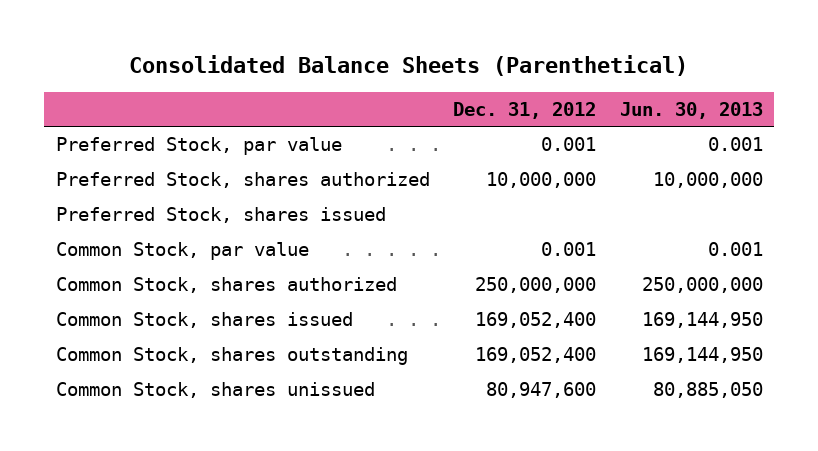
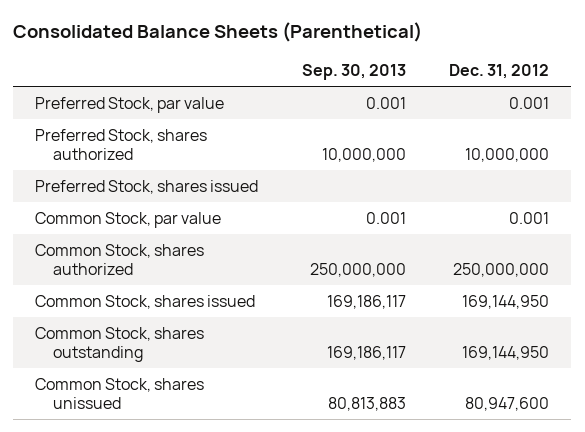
- | Dec. 31, 2012 | Jun. 30, 2013
+ | Sep. 30, 2013 | Dec. 31, 2012
- Common Stock, shares issued | 169,052,400 | 169,144,950
- Common Stock, shares outstanding | 169,052,400 | 169,144,950
+ Common Stock, shares issued | 169,186,117 | 169,144,950
+ Common Stock, shares outstanding | 169,186,117 | 169,144,950

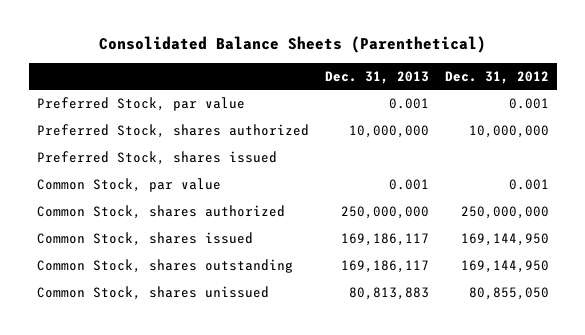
- | Sep. 30, 2013 | Dec. 31, 2012
+ | Dec. 31, 2013 | Dec. 31, 2012
- Common Stock, shares unissued | 80,813,883 | 80,947,600
+ Common Stock, shares unissued | 80,813,883 | 80,855,050

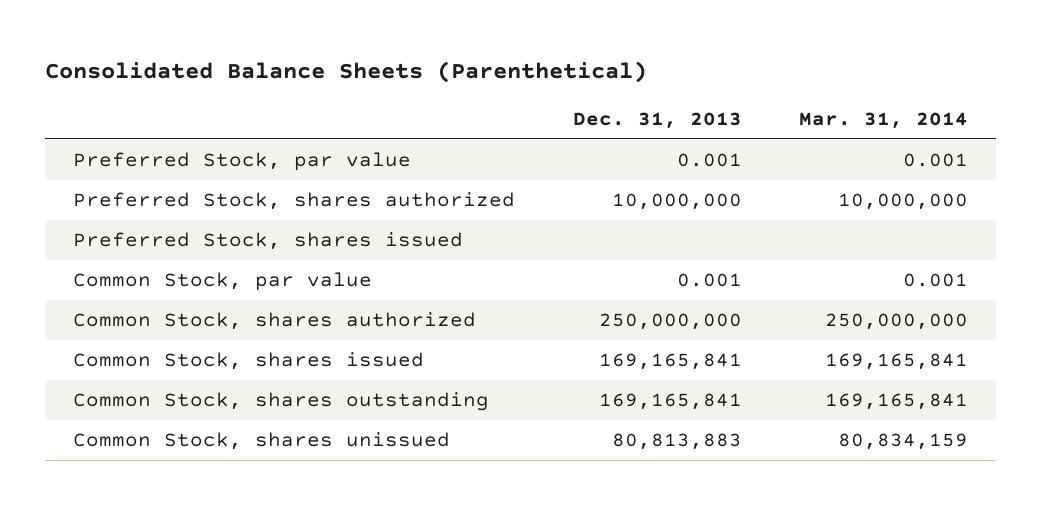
- | Dec. 31, 2013 | Dec. 31, 2012
+ | Dec. 31, 2013 | Mar. 31, 2014
- Common Stock, shares issued | 169,186,117 | 169,144,950
- Common Stock, shares outstanding | 169,186,117 | 169,144,950
+ Common Stock, shares issued | 169,165,841 | 169,165,841
+ Common Stock, shares outstanding | 169,165,841 | 169,165,841

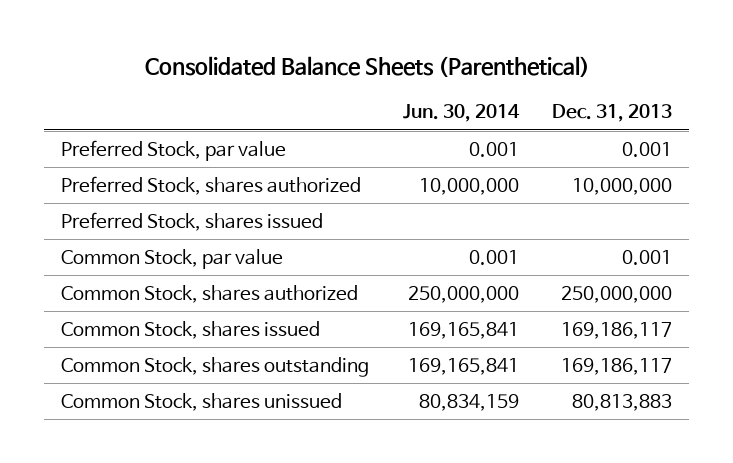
- | Dec. 31, 2013 | Mar. 31, 2014
+ | Jun. 30, 2014 | Dec. 31, 2013
- Common Stock, shares issued | 169,165,841 | 169,165,841
- Common Stock, shares outstanding | 169,165,841 | 169,165,841
+ Common Stock, shares issued | 169,165,841 | 169,186,117
+ Common Stock, shares outstanding | 169,165,841 | 169,186,117

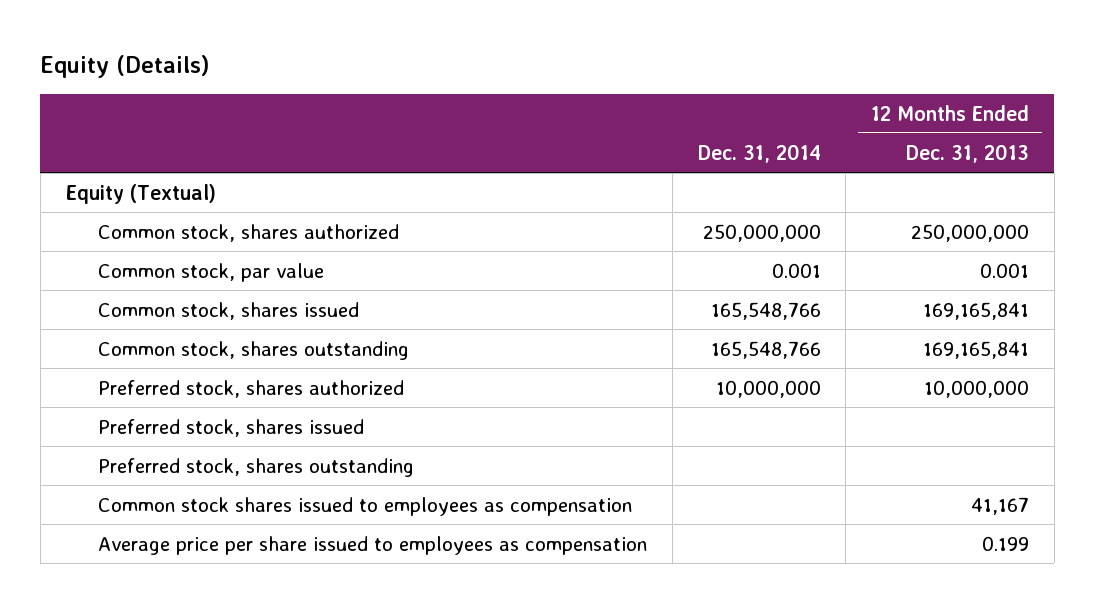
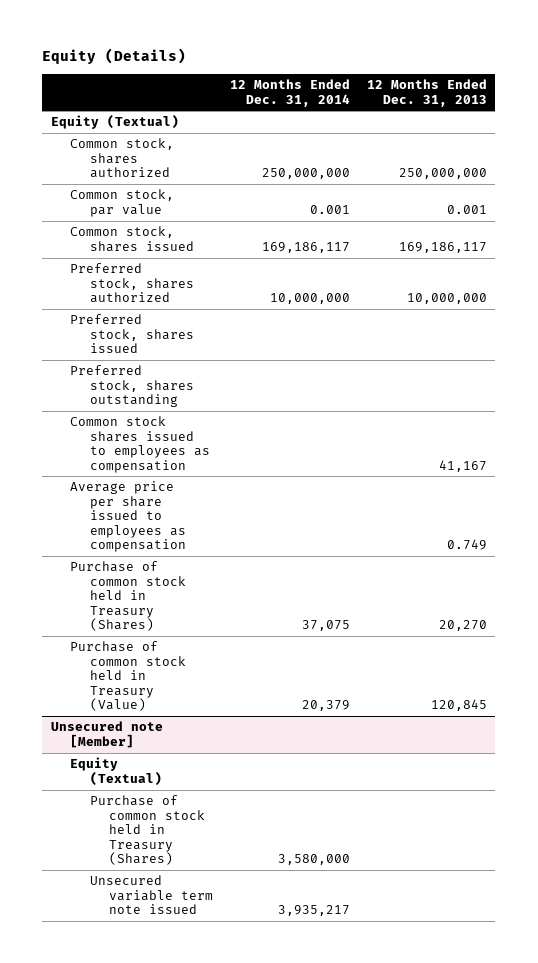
- | Dec. 31, 2014 | 12 Months Ended Dec. 31, 2013
+ | 12 Months Ended Dec. 31, 2014 | 12 Months Ended Dec. 31, 2013
- Common stock, shares issued | 165,548,766 | 169,165,841
- Common stock, shares outstanding | 165,548,766 | 169,165,841
+ Common stock, shares issued | 169,186,117 | 169,186,117
- Average price per share issued to employees as compensation | | 0.199
+ Average price per share issued to employees as compensation | | 0.749
+ Purchase of common stock held in Treasury (Shares) | 37,075 | 20,270
+ Purchase of common stock held in Treasury (Value) | 20,379 | 120,845
+ Unsecured note [Member]
+ Equity (Textual)
+ Purchase of common stock held in Treasury (Shares) | 3,580,000 |
+ Unsecured variable term note issued | 3,935,217 |

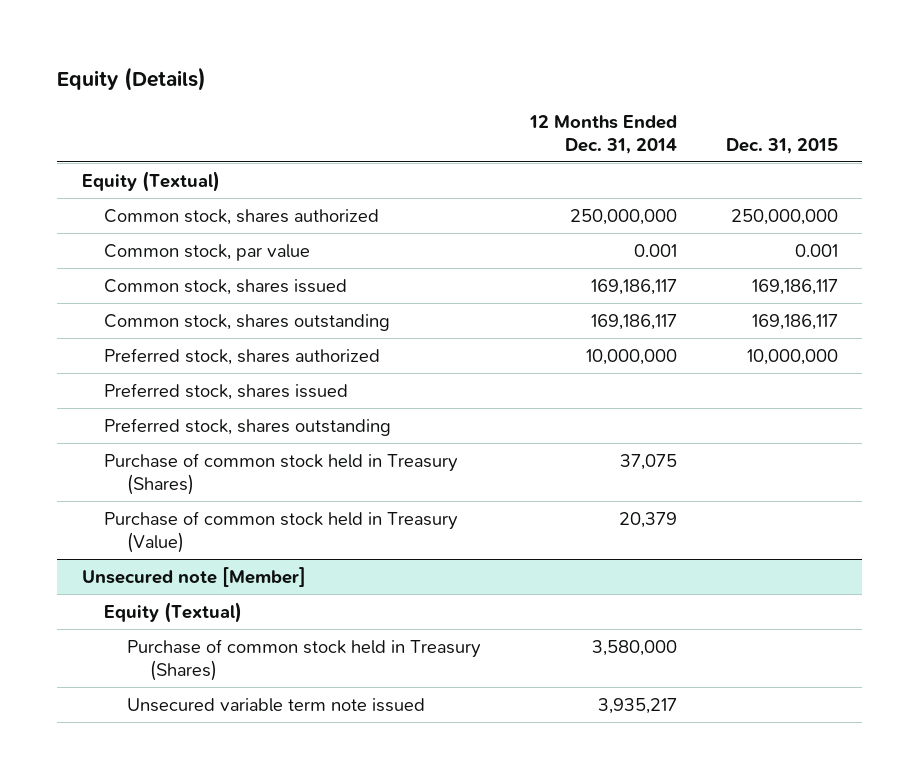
- | 12 Months Ended Dec. 31, 2014 | 12 Months Ended Dec. 31, 2013
+ | 12 Months Ended Dec. 31, 2014 | Dec. 31, 2015
+ Common stock, shares outstanding | 169,186,117 | 169,186,117
- Common stock shares issued to employees as compensation | | 41,167
- Average price per share issued to employees as compensation | | 0.749

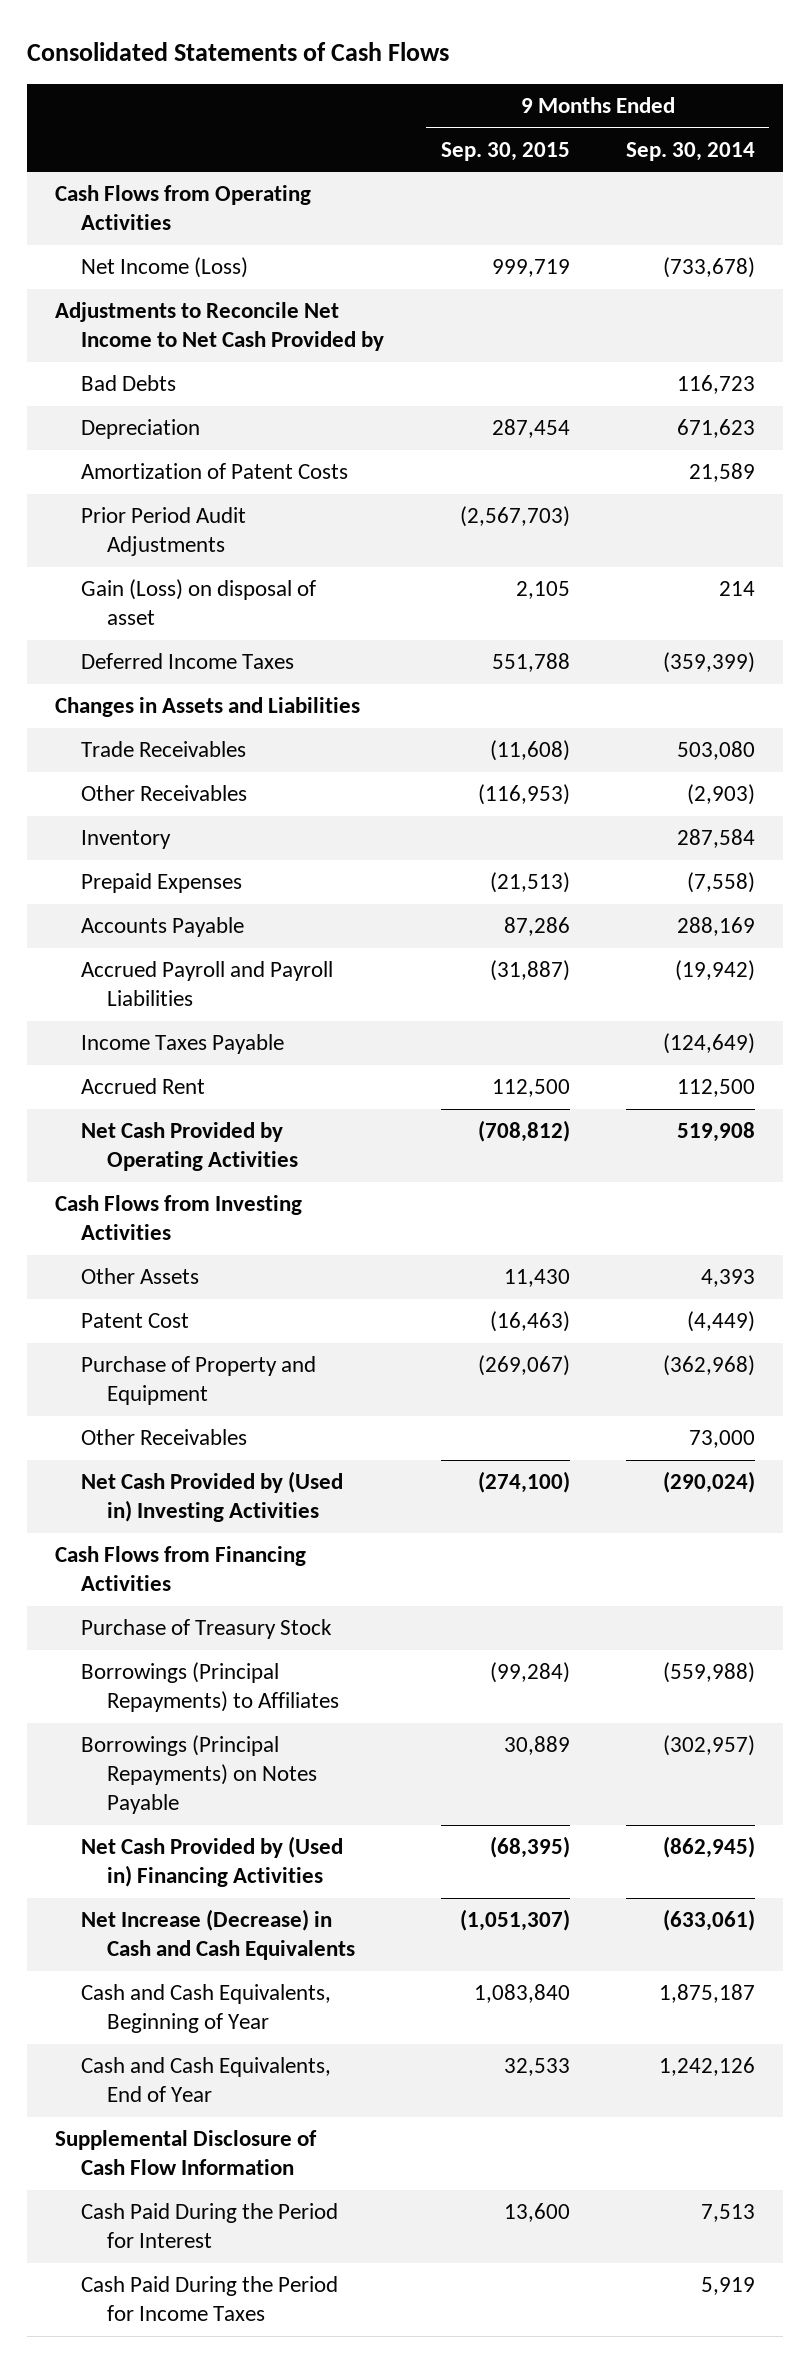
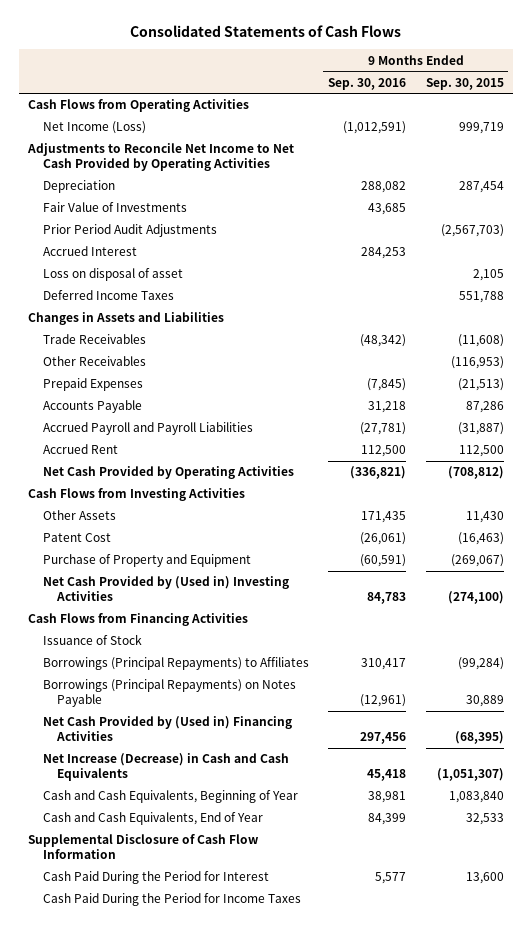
- | 9 Months Ended Sep. 30, 2015 | 9 Months Ended Sep. 30, 2014
+ | 9 Months Ended Sep. 30, 2016 | 9 Months Ended Sep. 30, 2015
- Adjustments to Reconcile Net Income to Net Cash Provided by
- Bad Debts | | 116,723
+ Adjustments to Reconcile Net Income to Net Cash Provided by Operating Activities
- Amortization of Patent Costs | | 21,589
+ Fair Value of Investments | 43,685 |
- Gain (Loss) on disposal of asset | 2,105 | 214
+ Accrued Interest | 284,253 |
+ Loss on disposal of asset | | 2,105
- Inventory | | 287,584
- Income Taxes Payable | | (124,649)
- Other Receivables | | 73,000
- Purchase of Treasury Stock
+ Issuance of Stock

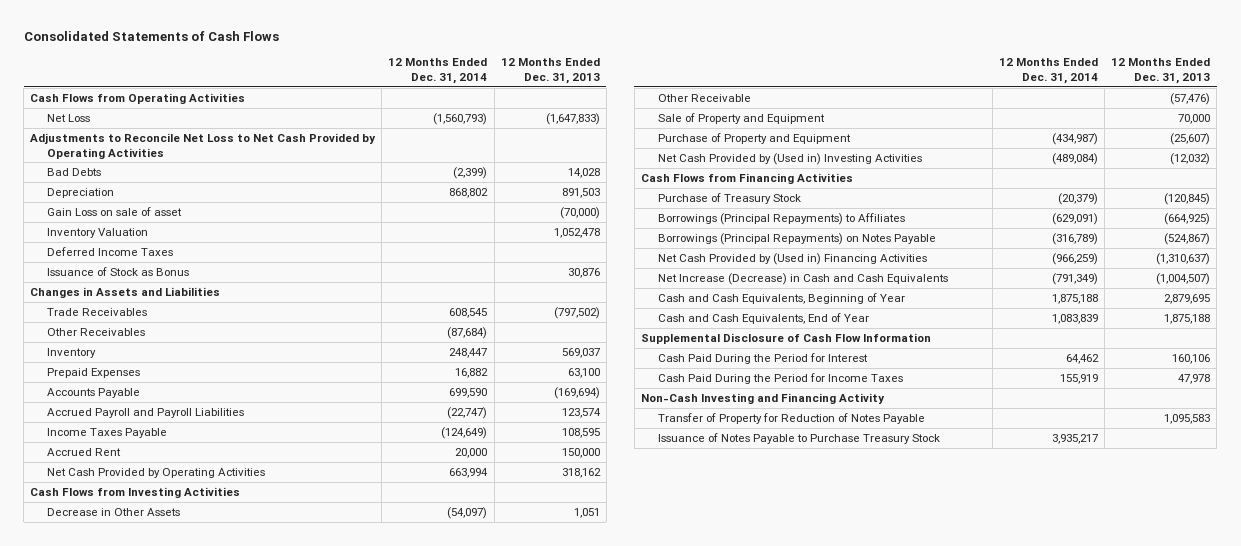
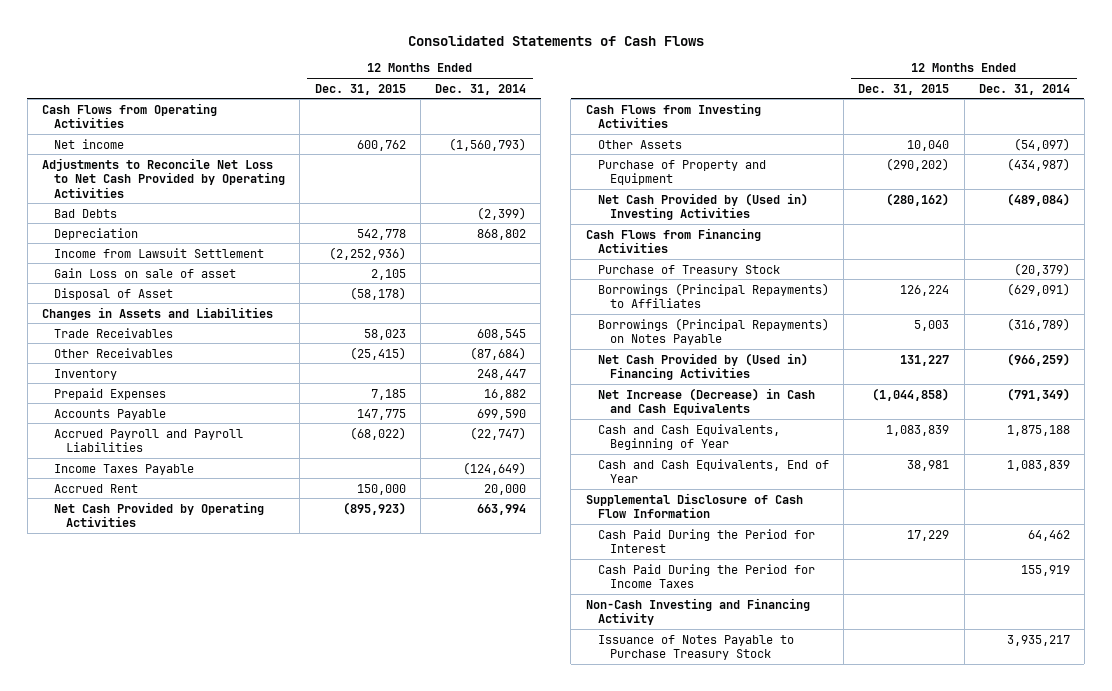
- | 12 Months Ended Dec. 31, 2014 | 12 Months Ended Dec. 31, 2013
+ | 12 Months Ended Dec. 31, 2015 | 12 Months Ended Dec. 31, 2014
- Net Loss | (1,560,793) | (1,647,833)
+ Net income | 600,762 | (1,560,793)
+ Income from Lawsuit Settlement | (2,252,936) |
- Inventory Valuation | | 1,052,478
- Deferred Income Taxes
- Issuance of Stock as Bonus | | 30,876
+ Disposal of Asset | (58,178) |
- Decrease in Other Assets | (54,097) | 1,051
- Other Receivable | | (57,476)
- Sale of Property and Equipment | | 70,000
+ Other Assets | 10,040 | (54,097)
- Transfer of Property for Reduction of Notes Payable | | 1,095,583

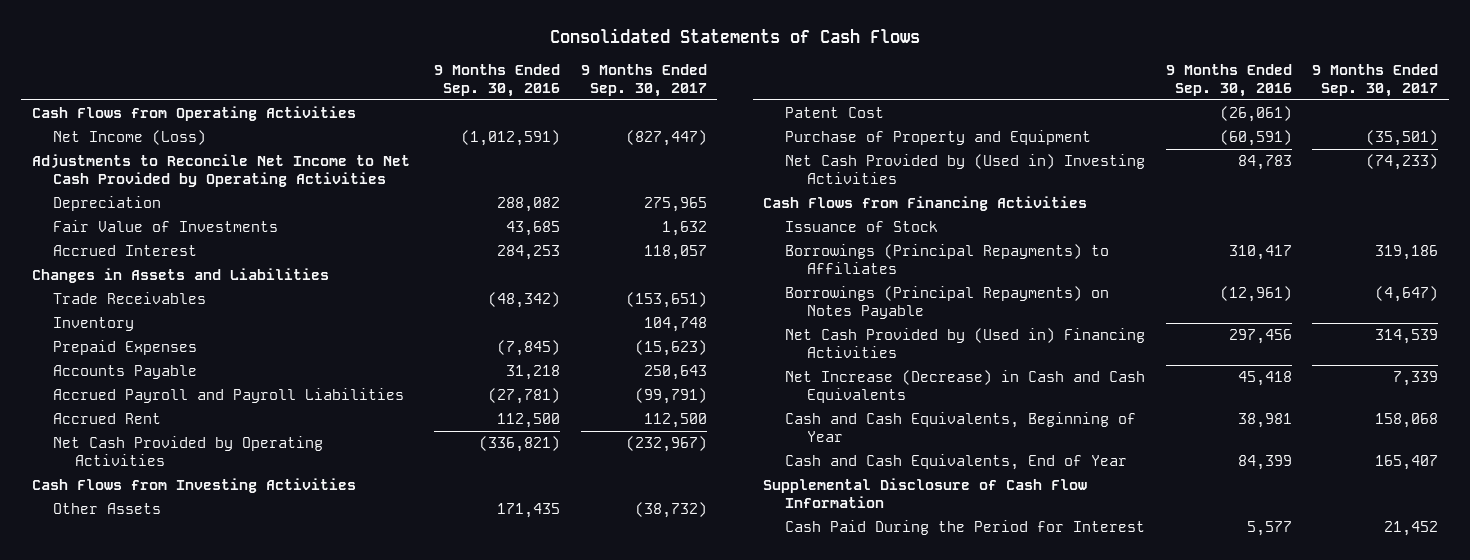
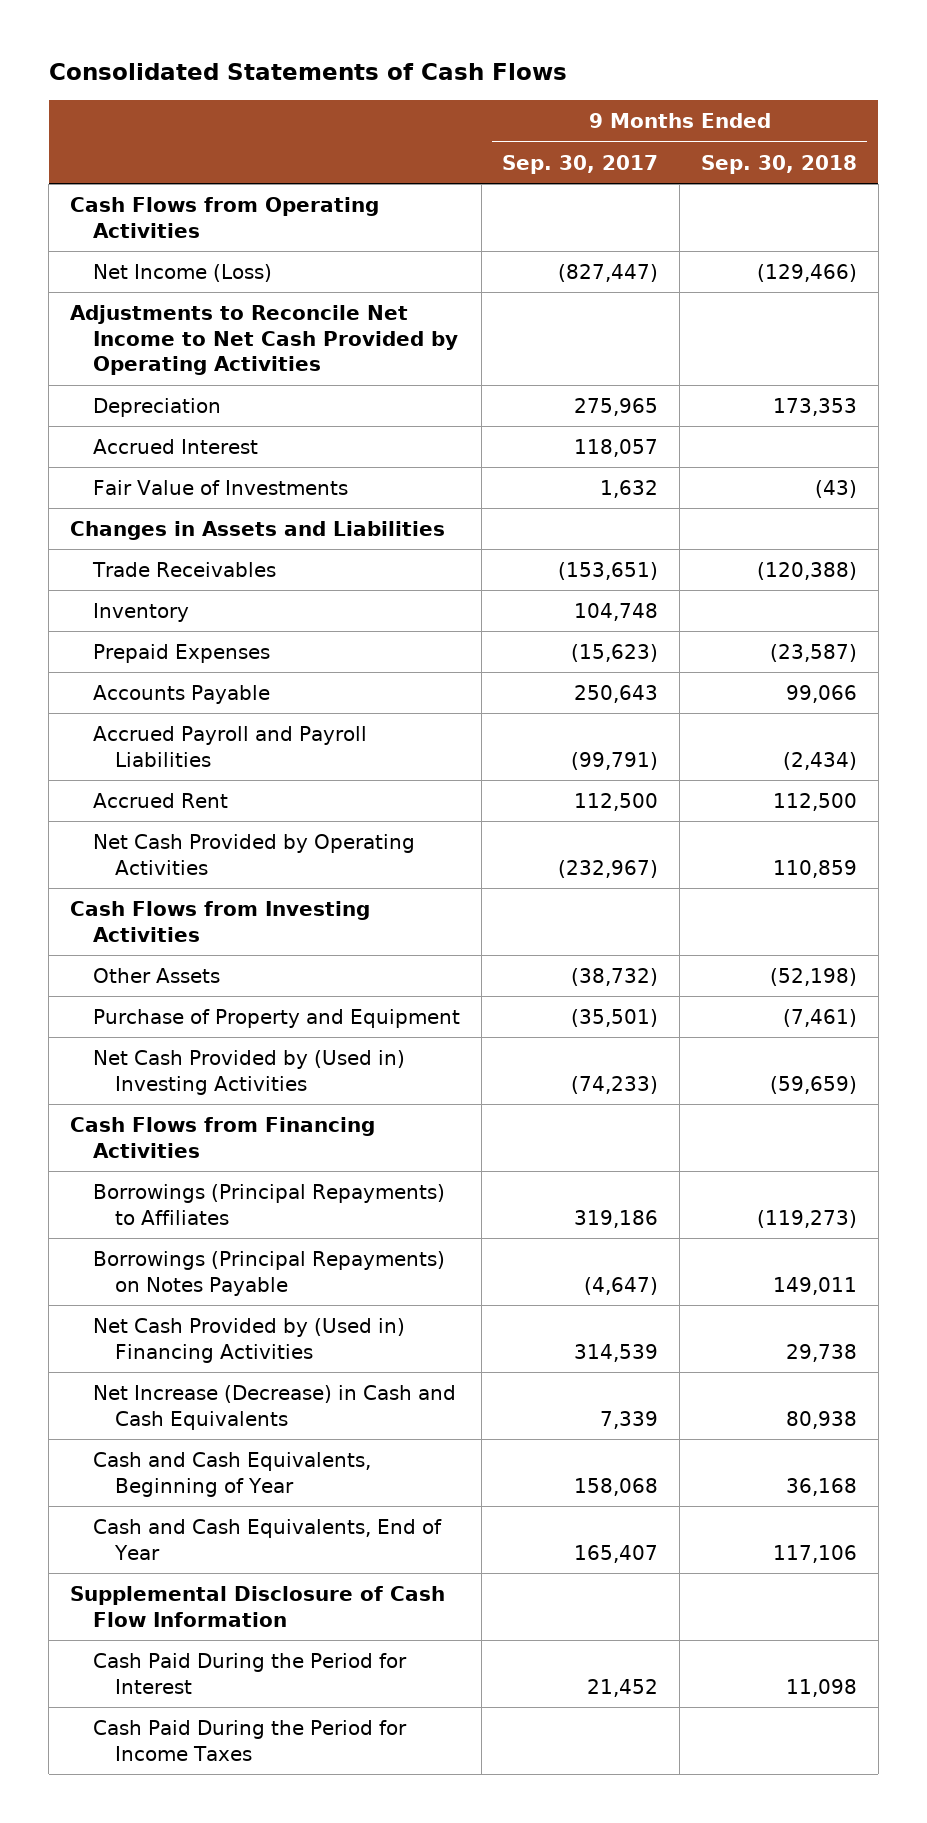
- | 9 Months Ended Sep. 30, 2016 | 9 Months Ended Sep. 30, 2017
+ | 9 Months Ended Sep. 30, 2017 | 9 Months Ended Sep. 30, 2018
moved down: Fair Value of Investments | 1,632 | (43)
- Patent Cost | (26,061) |
- Issuance of Stock
+ Cash Paid During the Period for Income Taxes

